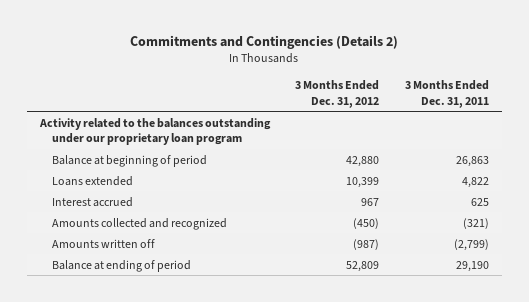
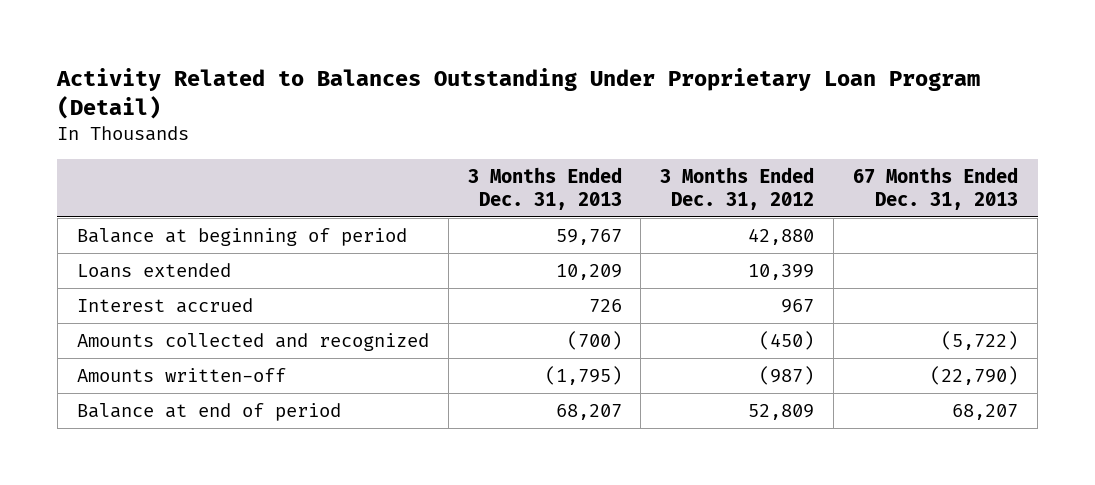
- Commitments and Contingencies (Details 2)
+ Activity Related to Balances Outstanding Under Proprietary Loan Program (Detail)
- | 3 Months Ended Dec. 31, 2012 | 3 Months Ended Dec. 31, 2011
+ | 3 Months Ended Dec. 31, 2013 | 3 Months Ended Dec. 31, 2012 | 67 Months Ended Dec. 31, 2013
- Activity related to the balances outstanding under our proprietary loan program
- Amounts written off | (987) | (2,799)
- Balance at ending of period | 52,809 | 29,190
+ Amounts written-off | (1,795) | (987) | (22,790)
+ Balance at end of period | 68,207 | 52,809 | 68,207

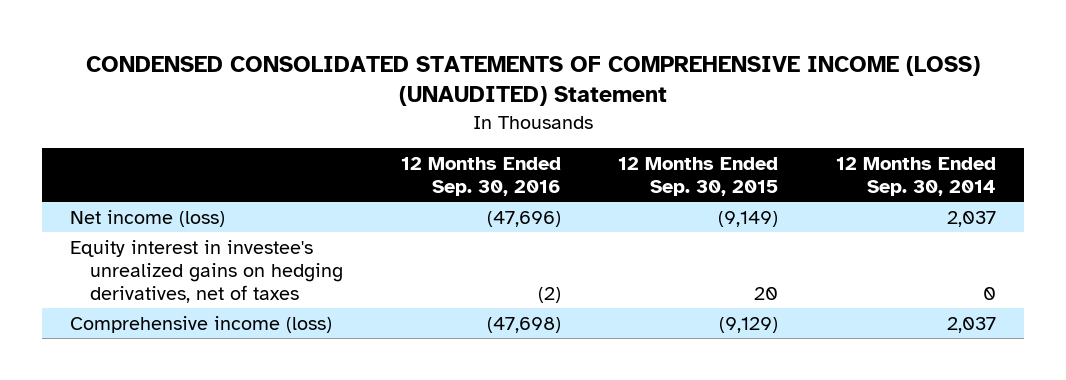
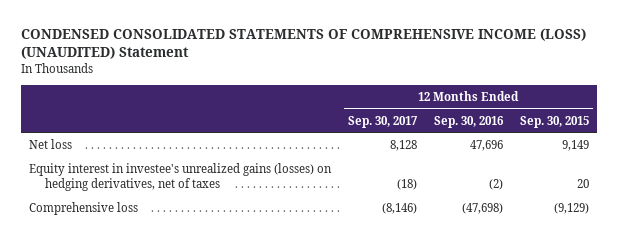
- | 12 Months Ended Sep. 30, 2016 | 12 Months Ended Sep. 30, 2015 | 12 Months Ended Sep. 30, 2014
+ | 12 Months Ended Sep. 30, 2017 | 12 Months Ended Sep. 30, 2016 | 12 Months Ended Sep. 30, 2015
- Net income (loss) | (47,696) | (9,149) | 2,037
- Equity interest in investee's unrealized gains on hedging derivatives, net of taxes | (2) | 20 | 0
- Comprehensive income (loss) | (47,698) | (9,129) | 2,037
+ Net loss | 8,128 | 47,696 | 9,149
+ Equity interest in investee's unrealized gains (losses) on hedging derivatives, net of taxes | (18) | (2) | 20
+ Comprehensive loss | (8,146) | (47,698) | (9,129)

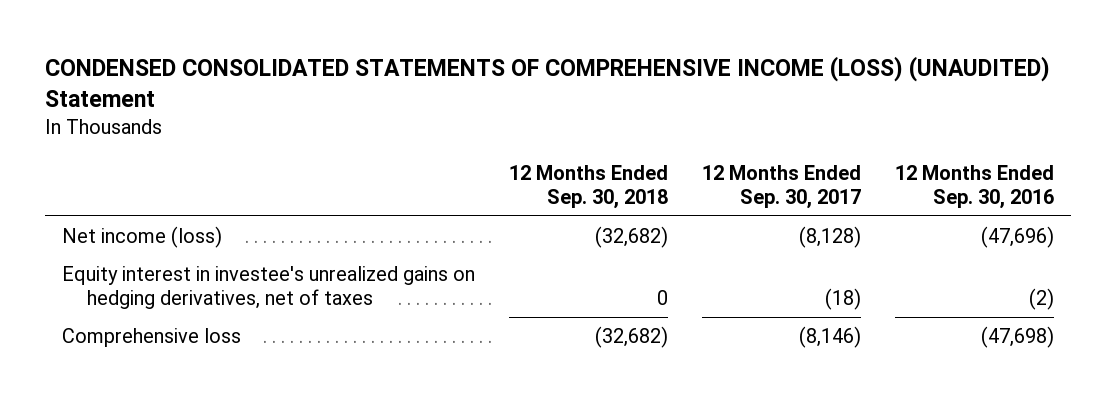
- | 12 Months Ended Sep. 30, 2017 | 12 Months Ended Sep. 30, 2016 | 12 Months Ended Sep. 30, 2015
+ | 12 Months Ended Sep. 30, 2018 | 12 Months Ended Sep. 30, 2017 | 12 Months Ended Sep. 30, 2016
- Net loss | 8,128 | 47,696 | 9,149
- Equity interest in investee's unrealized gains (losses) on hedging derivatives, net of taxes | (18) | (2) | 20
+ Net income (loss) | (32,682) | (8,128) | (47,696)
+ Equity interest in investee's unrealized gains on hedging derivatives, net of taxes | 0 | (18) | (2)

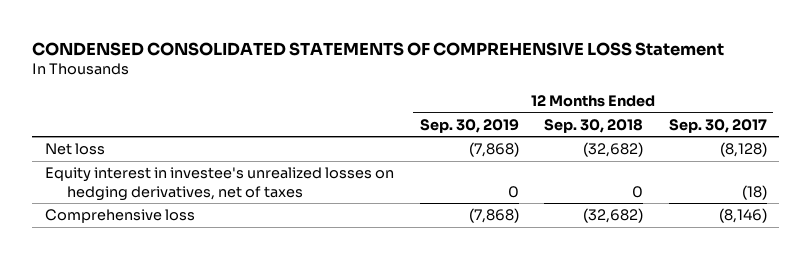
- CONDENSED CONSOLIDATED STATEMENTS OF COMPREHENSIVE INCOME (LOSS) (UNAUDITED) Statement
+ CONDENSED CONSOLIDATED STATEMENTS OF COMPREHENSIVE LOSS Statement
- | 12 Months Ended Sep. 30, 2018 | 12 Months Ended Sep. 30, 2017 | 12 Months Ended Sep. 30, 2016
+ | 12 Months Ended Sep. 30, 2019 | 12 Months Ended Sep. 30, 2018 | 12 Months Ended Sep. 30, 2017
- Net income (loss) | (32,682) | (8,128) | (47,696)
- Equity interest in investee's unrealized gains on hedging derivatives, net of taxes | 0 | (18) | (2)
+ Net loss | (7,868) | (32,682) | (8,128)
+ Equity interest in investee's unrealized losses on hedging derivatives, net of taxes | 0 | 0 | (18)

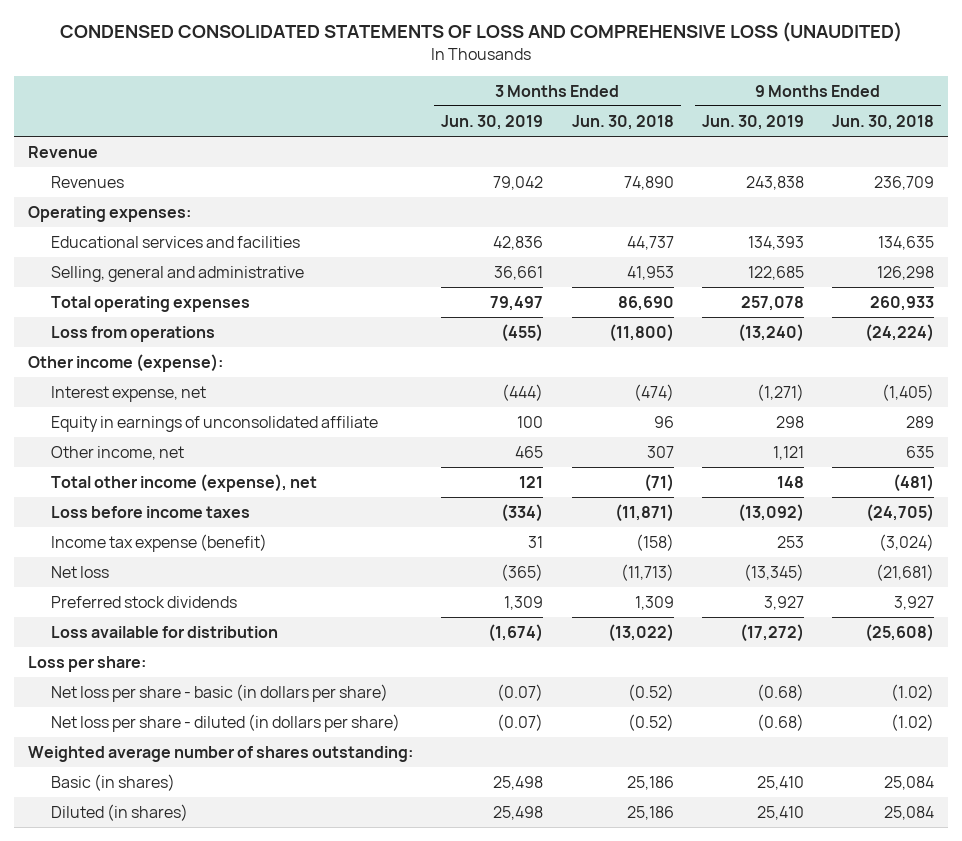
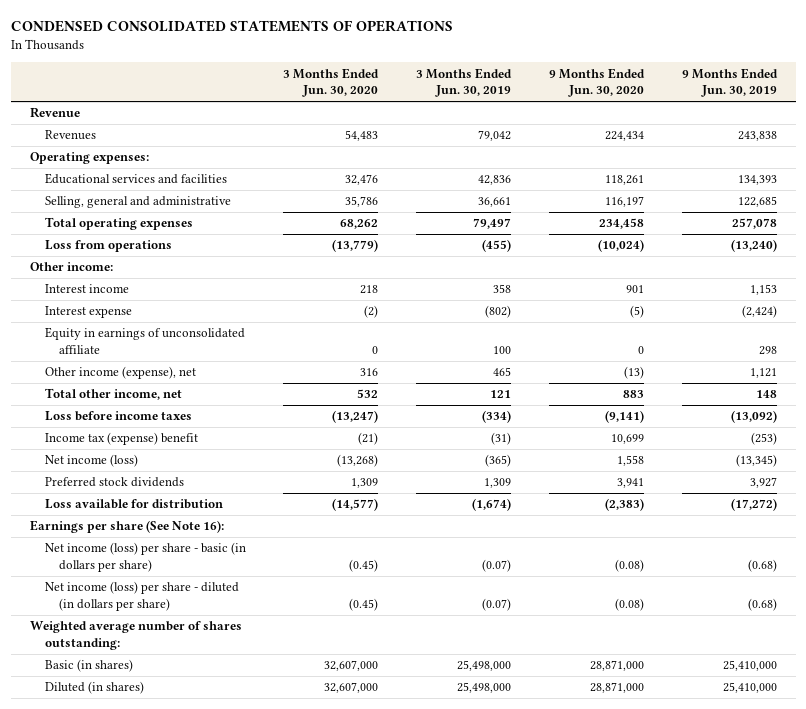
- CONDENSED CONSOLIDATED STATEMENTS OF LOSS AND COMPREHENSIVE LOSS (UNAUDITED)
+ CONDENSED CONSOLIDATED STATEMENTS OF OPERATIONS
- | 3 Months Ended Jun. 30, 2019 | 3 Months Ended Jun. 30, 2018 | 9 Months Ended Jun. 30, 2019 | 9 Months Ended Jun. 30, 2018
+ | 3 Months Ended Jun. 30, 2020 | 3 Months Ended Jun. 30, 2019 | 9 Months Ended Jun. 30, 2020 | 9 Months Ended Jun. 30, 2019
- Other income (expense):
- Interest expense, net | (444) | (474) | (1,271) | (1,405)
+ Other income:
+ Interest income | 218 | 358 | 901 | 1,153
+ Interest expense | (2) | (802) | (5) | (2,424)
- Other income, net | 465 | 307 | 1,121 | 635
- Total other income (expense), net | 121 | (71) | 148 | (481)
+ Other income (expense), net | 316 | 465 | (13) | 1,121
+ Total other income, net | 532 | 121 | 883 | 148
- Income tax expense (benefit) | 31 | (158) | 253 | (3,024)
- Net loss | (365) | (11,713) | (13,345) | (21,681)
+ Income tax (expense) benefit | (21) | (31) | 10,699 | (253)
+ Net income (loss) | (13,268) | (365) | 1,558 | (13,345)
- Loss per share:
- Net loss per share - basic (in dollars per share) | (0.07) | (0.52) | (0.68) | (1.02)
- Net loss per share - diluted (in dollars per share) | (0.07) | (0.52) | (0.68) | (1.02)
+ Earnings per share (See Note 16):
+ Net income (loss) per share - basic (in dollars per share) | (0.45) | (0.07) | (0.08) | (0.68)
+ Net income (loss) per share - diluted (in dollars per share) | (0.45) | (0.07) | (0.08) | (0.68)
- Basic (in shares) | 25,498 | 25,186 | 25,410 | 25,084
- Diluted (in shares) | 25,498 | 25,186 | 25,410 | 25,084
+ Basic (in shares) | 32,607,000 | 25,498,000 | 28,871,000 | 25,410,000
+ Diluted (in shares) | 32,607,000 | 25,498,000 | 28,871,000 | 25,410,000

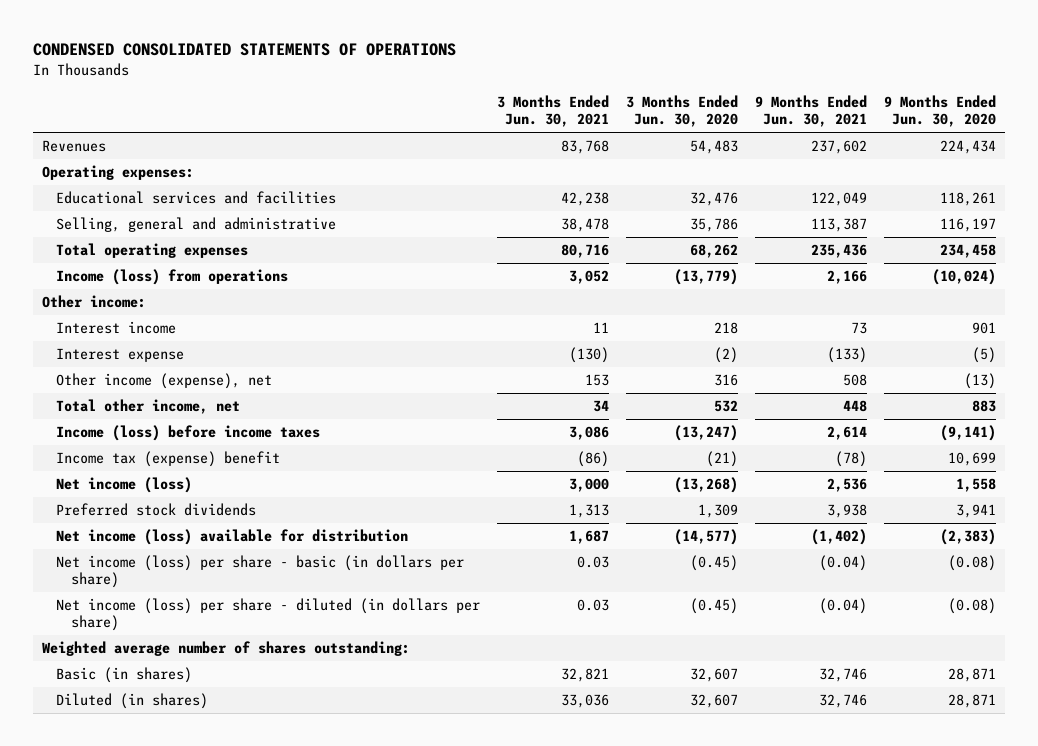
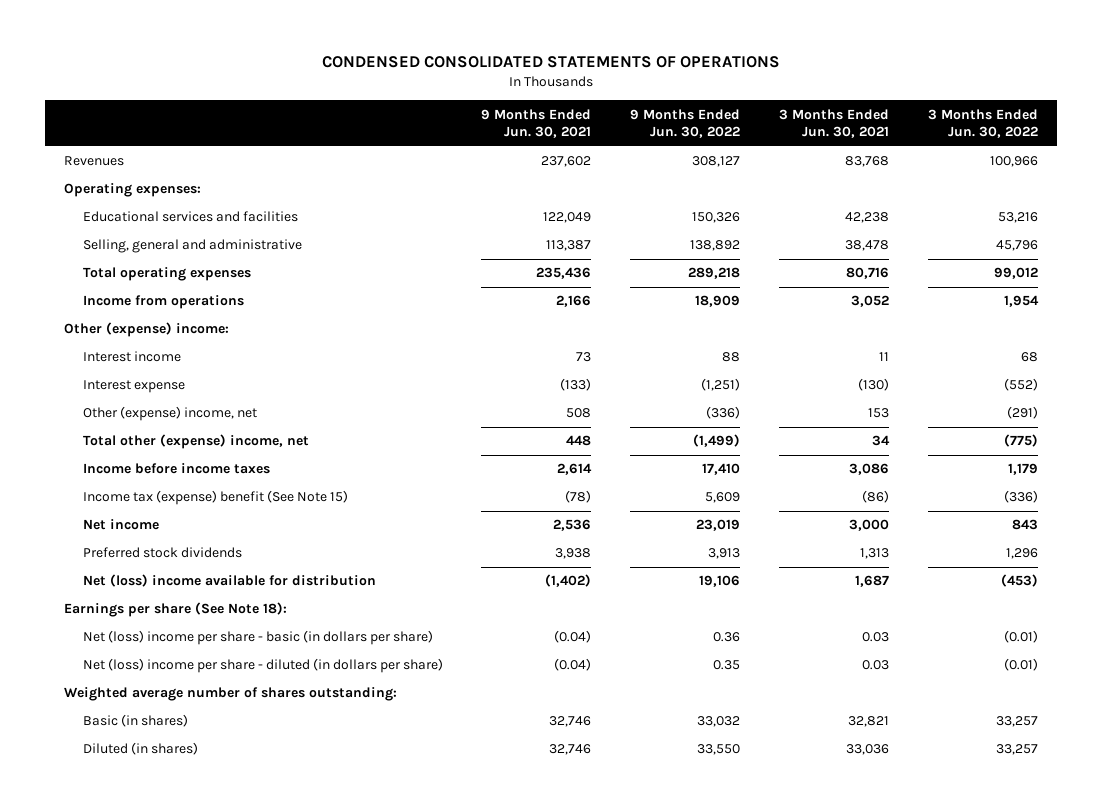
- | 3 Months Ended Jun. 30, 2021 | 3 Months Ended Jun. 30, 2020 | 9 Months Ended Jun. 30, 2021 | 9 Months Ended Jun. 30, 2020
+ | 9 Months Ended Jun. 30, 2021 | 9 Months Ended Jun. 30, 2022 | 3 Months Ended Jun. 30, 2021 | 3 Months Ended Jun. 30, 2022
- Income (loss) from operations | 3,052 | (13,779) | 2,166 | (10,024)
- Other income:
+ Income from operations | 2,166 | 18,909 | 3,052 | 1,954
+ Other (expense) income:
- Other income (expense), net | 153 | 316 | 508 | (13)
- Total other income, net | 34 | 532 | 448 | 883
- Income (loss) before income taxes | 3,086 | (13,247) | 2,614 | (9,141)
- Income tax (expense) benefit | (86) | (21) | (78) | 10,699
- Net income (loss) | 3,000 | (13,268) | 2,536 | 1,558
+ Other (expense) income, net | 508 | (336) | 153 | (291)
+ Total other (expense) income, net | 448 | (1,499) | 34 | (775)
+ Income before income taxes | 2,614 | 17,410 | 3,086 | 1,179
+ Income tax (expense) benefit (See Note 15) | (78) | 5,609 | (86) | (336)
+ Net income | 2,536 | 23,019 | 3,000 | 843
- Net income (loss) available for distribution | 1,687 | (14,577) | (1,402) | (2,383)
- Net income (loss) per share - basic (in dollars per share) | 0.03 | (0.45) | (0.04) | (0.08)
- Net income (loss) per share - diluted (in dollars per share) | 0.03 | (0.45) | (0.04) | (0.08)
+ Net (loss) income available for distribution | (1,402) | 19,106 | 1,687 | (453)
+ Earnings per share (See Note 18):
+ Net (loss) income per share - basic (in dollars per share) | (0.04) | 0.36 | 0.03 | (0.01)
+ Net (loss) income per share - diluted (in dollars per share) | (0.04) | 0.35 | 0.03 | (0.01)

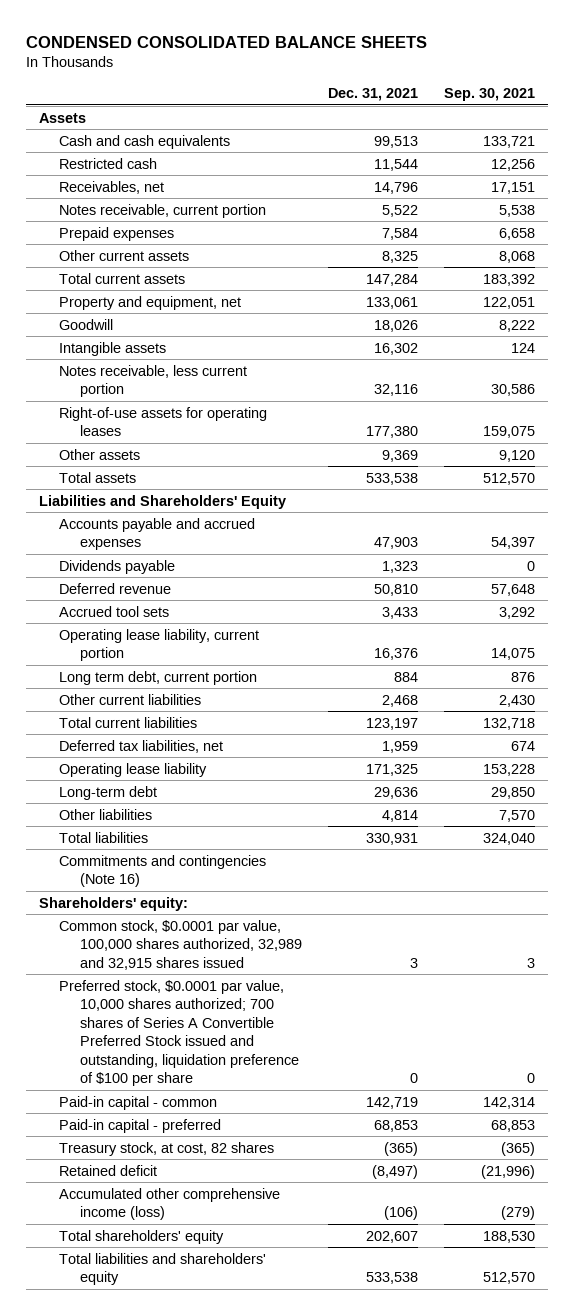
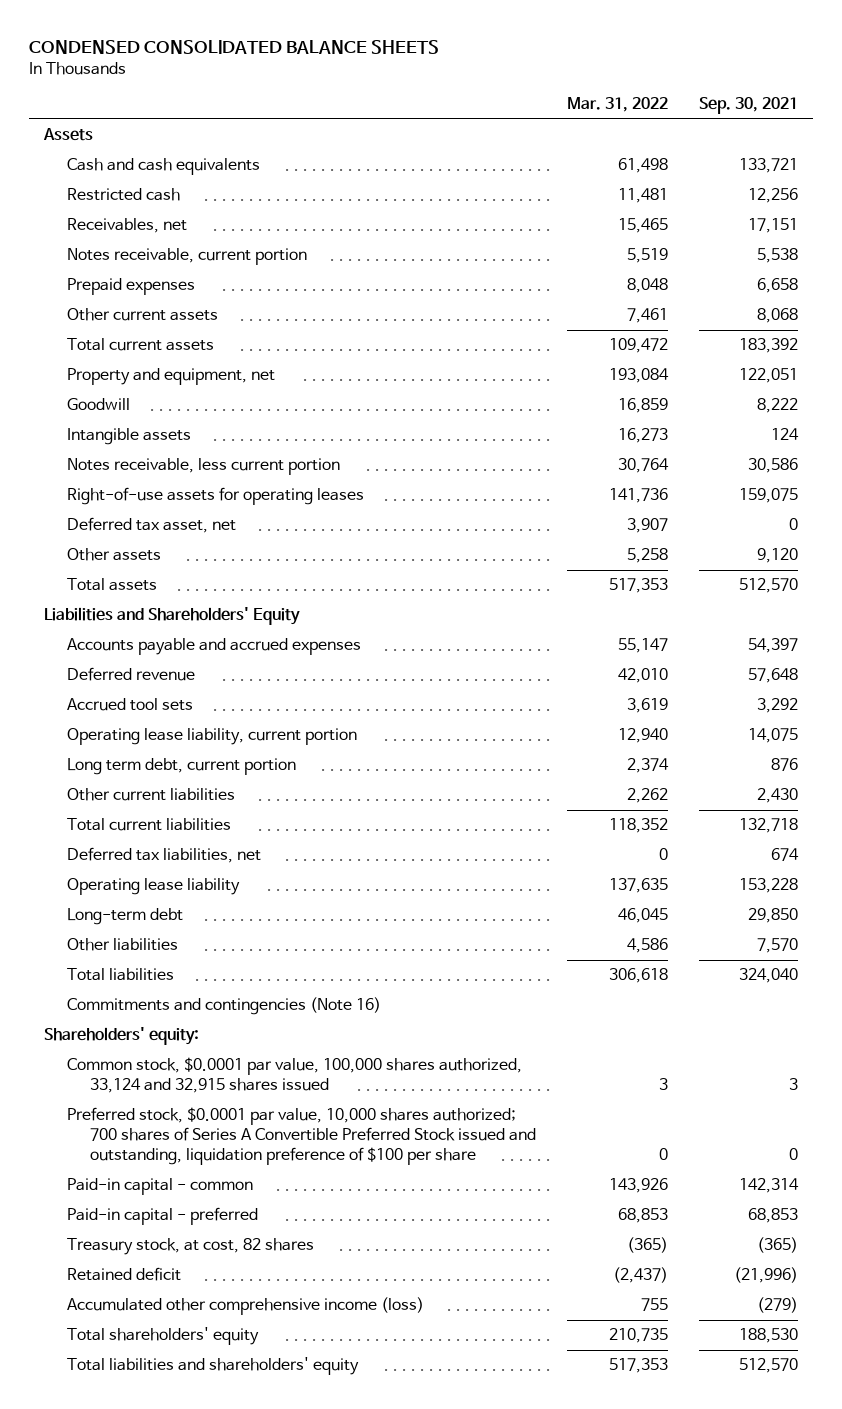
- | Dec. 31, 2021 | Sep. 30, 2021
+ | Mar. 31, 2022 | Sep. 30, 2021
+ Deferred tax asset, net | 3,907 | 0
- Dividends payable | 1,323 | 0
- Common stock, $0.0001 par value, 100,000 shares authorized, 32,989 and 32,915 shares issued | 3 | 3
+ Common stock, $0.0001 par value, 100,000 shares authorized, 33,124 and 32,915 shares issued | 3 | 3

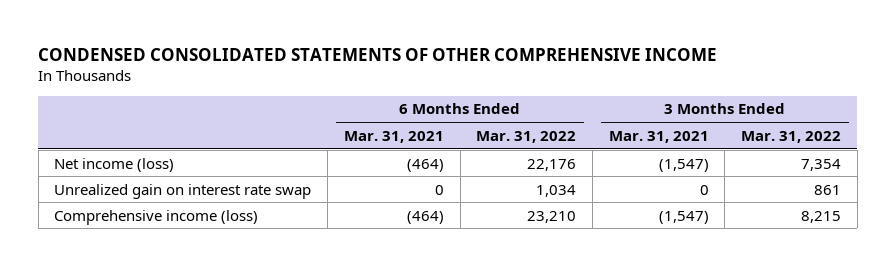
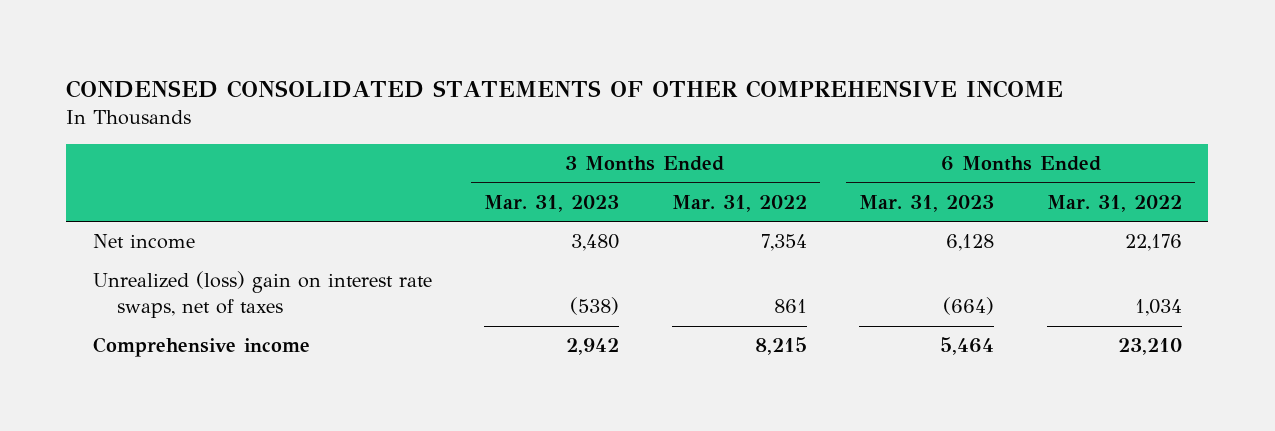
- | 6 Months Ended Mar. 31, 2021 | 6 Months Ended Mar. 31, 2022 | 3 Months Ended Mar. 31, 2021 | 3 Months Ended Mar. 31, 2022
+ | 3 Months Ended Mar. 31, 2023 | 3 Months Ended Mar. 31, 2022 | 6 Months Ended Mar. 31, 2023 | 6 Months Ended Mar. 31, 2022
- Net income (loss) | (464) | 22,176 | (1,547) | 7,354
- Unrealized gain on interest rate swap | 0 | 1,034 | 0 | 861
- Comprehensive income (loss) | (464) | 23,210 | (1,547) | 8,215
+ Net income | 3,480 | 7,354 | 6,128 | 22,176
+ Unrealized (loss) gain on interest rate swaps, net of taxes | (538) | 861 | (664) | 1,034
+ Comprehensive income | 2,942 | 8,215 | 5,464 | 23,210

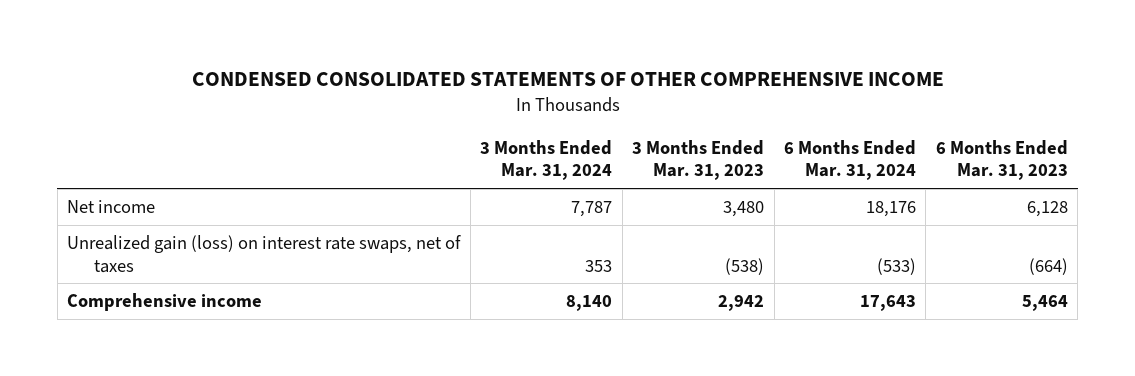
- | 3 Months Ended Mar. 31, 2023 | 3 Months Ended Mar. 31, 2022 | 6 Months Ended Mar. 31, 2023 | 6 Months Ended Mar. 31, 2022
+ | 3 Months Ended Mar. 31, 2024 | 3 Months Ended Mar. 31, 2023 | 6 Months Ended Mar. 31, 2024 | 6 Months Ended Mar. 31, 2023
- Unrealized (loss) gain on interest rate swaps, net of taxes | (538) | 861 | (664) | 1,034
+ Unrealized gain (loss) on interest rate swaps, net of taxes | 353 | (538) | (533) | (664)

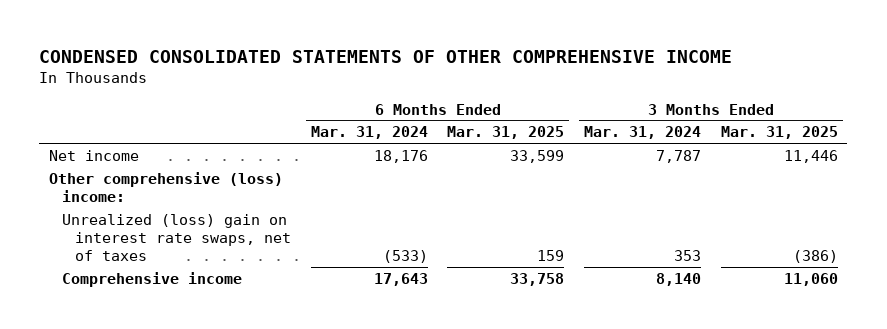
- | 3 Months Ended Mar. 31, 2024 | 3 Months Ended Mar. 31, 2023 | 6 Months Ended Mar. 31, 2024 | 6 Months Ended Mar. 31, 2023
+ | 6 Months Ended Mar. 31, 2024 | 6 Months Ended Mar. 31, 2025 | 3 Months Ended Mar. 31, 2024 | 3 Months Ended Mar. 31, 2025
- Unrealized gain (loss) on interest rate swaps, net of taxes | 353 | (538) | (533) | (664)
+ Other comprehensive (loss) income:
+ Unrealized (loss) gain on interest rate swaps, net of taxes | (533) | 159 | 353 | (386)

